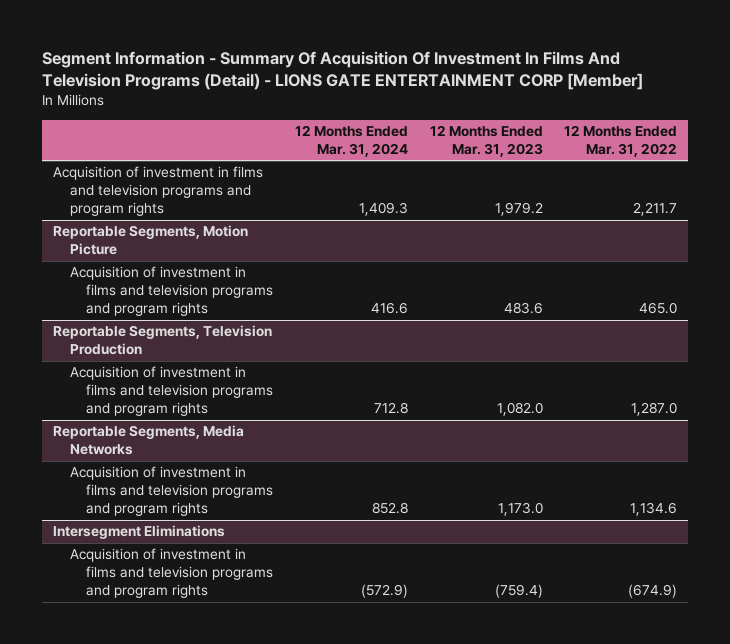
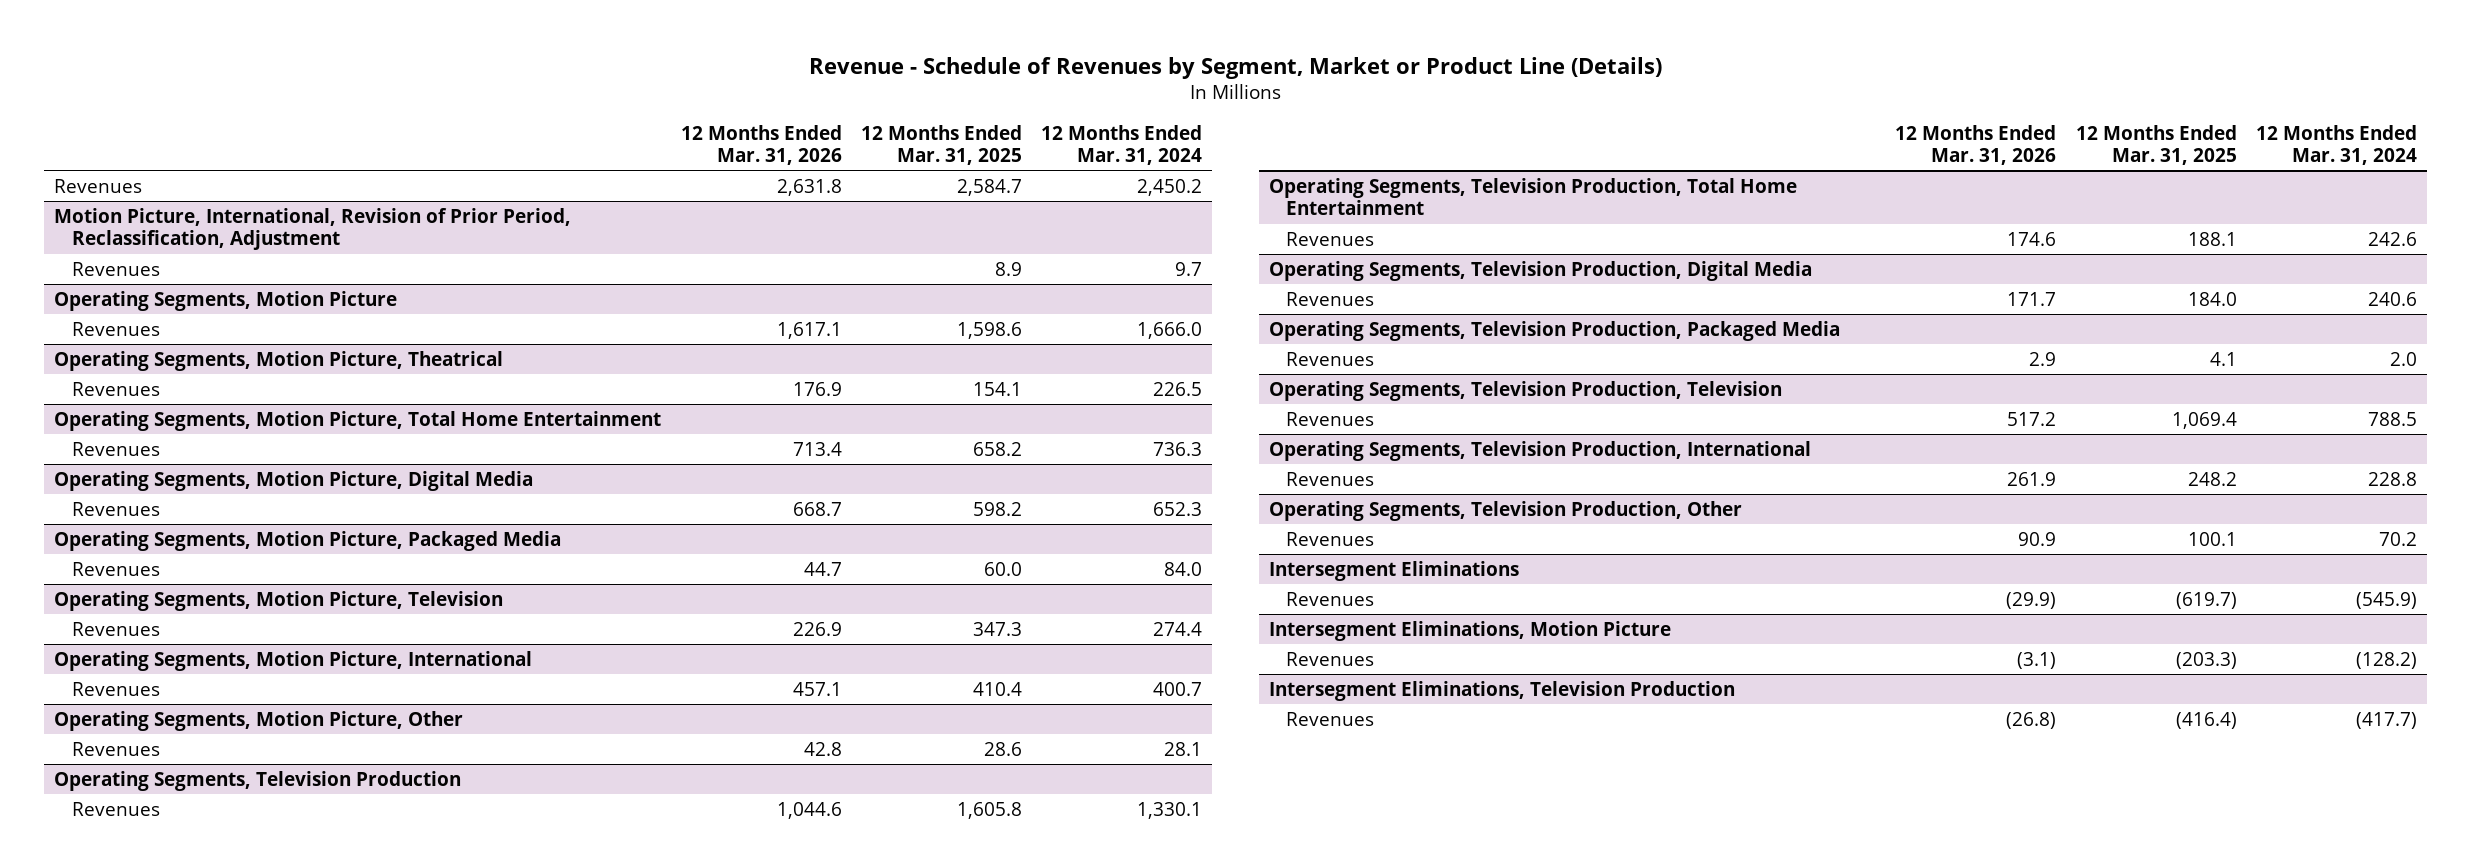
- Segment Information - Summary Of Acquisition Of Investment In Films And Television Programs (Detail) - LIONS GATE ENTERTAINMENT CORP [Member]
+ Revenue - Schedule of Revenues by Segment, Market or Product Line (Details)
- | 12 Months Ended Mar. 31, 2024 | 12 Months Ended Mar. 31, 2023 | 12 Months Ended Mar. 31, 2022
+ | 12 Months Ended Mar. 31, 2026 | 12 Months Ended Mar. 31, 2025 | 12 Months Ended Mar. 31, 2024
- Acquisition of investment in films and television programs and program rights | 1,409.3 | 1,979.2 | 2,211.7
- Reportable Segments, Motion Picture
- Acquisition of investment in films and television programs and program rights | 416.6 | 483.6 | 465.0
- Reportable Segments, Television Production
- Acquisition of investment in films and television programs and program rights | 712.8 | 1,082.0 | 1,287.0
- Reportable Segments, Media Networks
- Acquisition of investment in films and television programs and program rights | 852.8 | 1,173.0 | 1,134.6
+ Revenues | 2,631.8 | 2,584.7 | 2,450.2
+ Motion Picture, International, Revision of Prior Period, Reclassification, Adjustment
+ Revenues | | 8.9 | 9.7
+ Operating Segments, Motion Picture
+ Revenues | 1,617.1 | 1,598.6 | 1,666.0
+ Operating Segments, Motion Picture, Theatrical
+ Revenues | 176.9 | 154.1 | 226.5
+ Operating Segments, Motion Picture, Total Home Entertainment
+ Revenues | 713.4 | 658.2 | 736.3
+ Operating Segments, Motion Picture, Digital Media
+ Revenues | 668.7 | 598.2 | 652.3
+ Operating Segments, Motion Picture, Packaged Media
+ Revenues | 44.7 | 60.0 | 84.0
+ Operating Segments, Motion Picture, Television
+ Revenues | 226.9 | 347.3 | 274.4
+ Operating Segments, Motion Picture, International
+ Revenues | 457.1 | 410.4 | 400.7
+ Operating Segments, Motion Picture, Other
+ Revenues | 42.8 | 28.6 | 28.1
+ Operating Segments, Television Production
+ Revenues | 1,044.6 | 1,605.8 | 1,330.1
+ Operating Segments, Television Production, Total Home Entertainment
+ Revenues | 174.6 | 188.1 | 242.6
+ Operating Segments, Television Production, Digital Media
+ Revenues | 171.7 | 184.0 | 240.6
+ Operating Segments, Television Production, Packaged Media
+ Revenues | 2.9 | 4.1 | 2.0
+ Operating Segments, Television Production, Television
+ Revenues | 517.2 | 1,069.4 | 788.5
+ Operating Segments, Television Production, International
+ Revenues | 261.9 | 248.2 | 228.8
+ Operating Segments, Television Production, Other
+ Revenues | 90.9 | 100.1 | 70.2
@ Intersegment Eliminations
- Acquisition of investment in films and television programs and program rights | (572.9) | (759.4) | (674.9)
+ Revenues | (29.9) | (619.7) | (545.9)
+ Intersegment Eliminations, Motion Picture
+ Revenues | (3.1) | (203.3) | (128.2)
+ Intersegment Eliminations, Television Production
+ Revenues | (26.8) | (416.4) | (417.7)

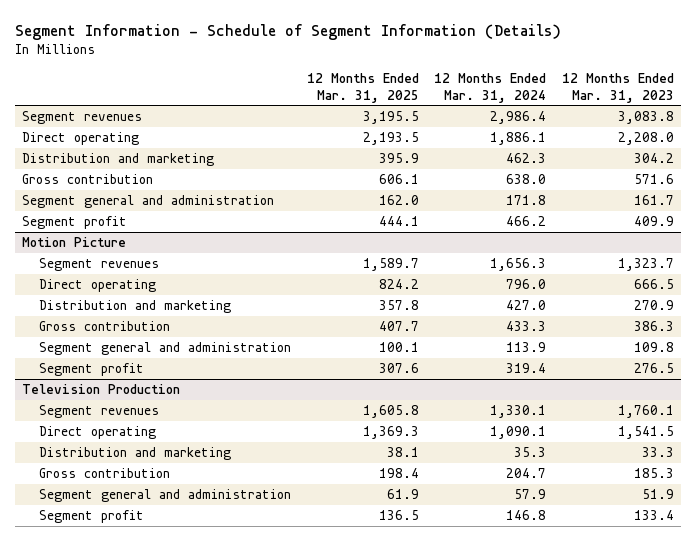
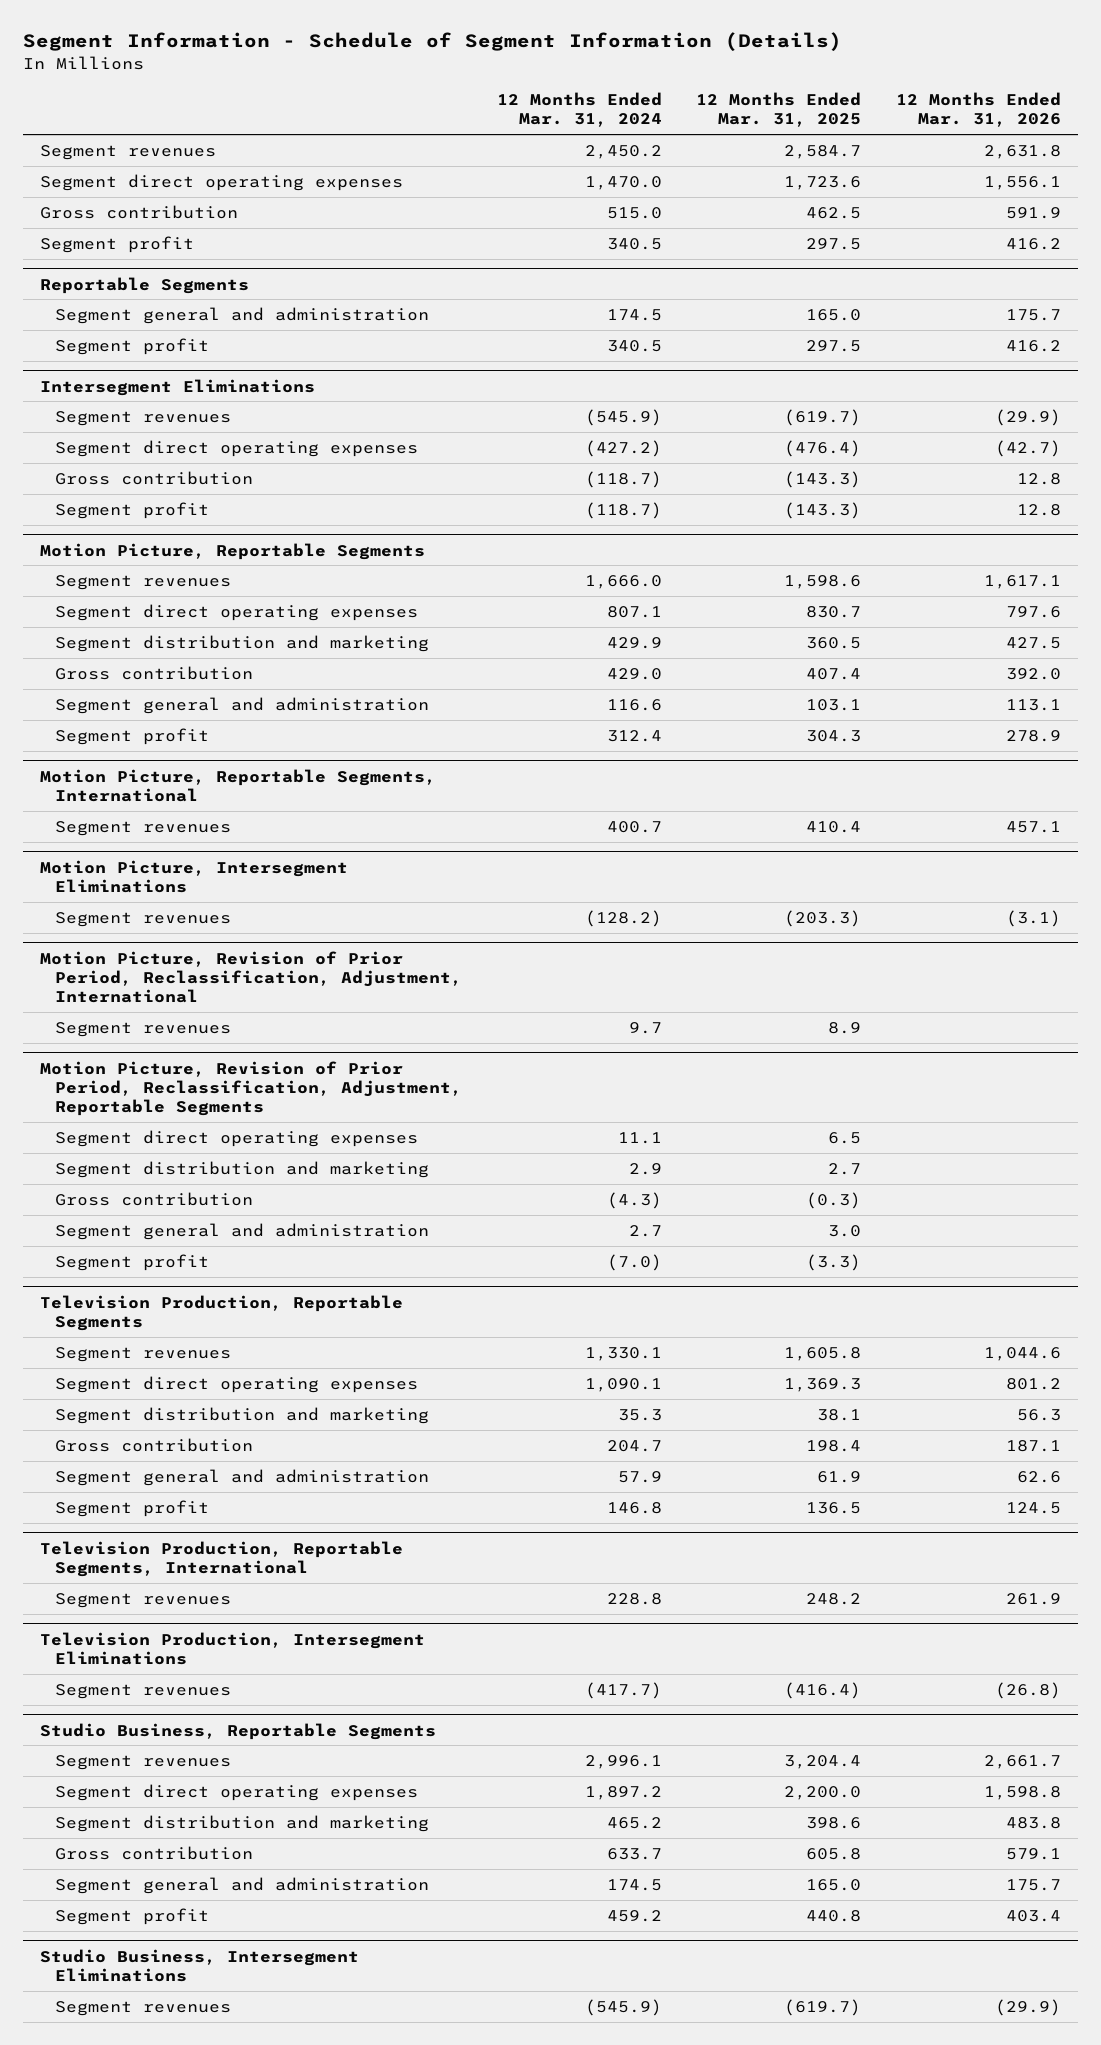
- | 12 Months Ended Mar. 31, 2025 | 12 Months Ended Mar. 31, 2024 | 12 Months Ended Mar. 31, 2023
+ | 12 Months Ended Mar. 31, 2024 | 12 Months Ended Mar. 31, 2025 | 12 Months Ended Mar. 31, 2026
- Segment revenues | 3,195.5 | 2,986.4 | 3,083.8
- Direct operating | 2,193.5 | 1,886.1 | 2,208.0
- Distribution and marketing | 395.9 | 462.3 | 304.2
- Gross contribution | 606.1 | 638.0 | 571.6
- Segment general and administration | 162.0 | 171.8 | 161.7
- Segment profit | 444.1 | 466.2 | 409.9
- Motion Picture
- Segment revenues | 1,589.7 | 1,656.3 | 1,323.7
- Direct operating | 824.2 | 796.0 | 666.5
- Distribution and marketing | 357.8 | 427.0 | 270.9
- Gross contribution | 407.7 | 433.3 | 386.3
- Segment general and administration | 100.1 | 113.9 | 109.8
- Segment profit | 307.6 | 319.4 | 276.5
- Television Production
+ Segment revenues | 2,450.2 | 2,584.7 | 2,631.8
+ Segment direct operating expenses | 1,470.0 | 1,723.6 | 1,556.1
+ Gross contribution | 515.0 | 462.5 | 591.9
+ Segment profit | 340.5 | 297.5 | 416.2
+ Reportable Segments
+ Segment general and administration | 174.5 | 165.0 | 175.7
+ Segment profit | 340.5 | 297.5 | 416.2
+ Intersegment Eliminations
+ Segment revenues | (545.9) | (619.7) | (29.9)
+ Segment direct operating expenses | (427.2) | (476.4) | (42.7)
+ Gross contribution | (118.7) | (143.3) | 12.8
+ Segment profit | (118.7) | (143.3) | 12.8
+ Motion Picture, Reportable Segments
+ Segment revenues | 1,666.0 | 1,598.6 | 1,617.1
+ Segment direct operating expenses | 807.1 | 830.7 | 797.6
+ Segment distribution and marketing | 429.9 | 360.5 | 427.5
+ Gross contribution | 429.0 | 407.4 | 392.0
+ Segment general and administration | 116.6 | 103.1 | 113.1
+ Segment profit | 312.4 | 304.3 | 278.9
+ Motion Picture, Reportable Segments, International
+ Segment revenues | 400.7 | 410.4 | 457.1
+ Motion Picture, Intersegment Eliminations
+ Segment revenues | (128.2) | (203.3) | (3.1)
+ Motion Picture, Revision of Prior Period, Reclassification, Adjustment, International
+ Segment revenues | 9.7 | 8.9 |
+ Motion Picture, Revision of Prior Period, Reclassification, Adjustment, Reportable Segments
+ Segment direct operating expenses | 11.1 | 6.5 |
+ Segment distribution and marketing | 2.9 | 2.7 |
+ Gross contribution | (4.3) | (0.3) |
+ Segment general and administration | 2.7 | 3.0 |
+ Segment profit | (7.0) | (3.3) |
+ Television Production, Reportable Segments
- Direct operating | 1,369.3 | 1,090.1 | 1,541.5
- Distribution and marketing | 38.1 | 35.3 | 33.3
+ Segment direct operating expenses | 1,090.1 | 1,369.3 | 801.2
+ Segment distribution and marketing | 35.3 | 38.1 | 56.3
+ Television Production, Reportable Segments, International
+ Segment revenues | 228.8 | 248.2 | 261.9
+ Television Production, Intersegment Eliminations
+ Segment revenues | (417.7) | (416.4) | (26.8)
+ Studio Business, Reportable Segments
+ Segment revenues | 2,996.1 | 3,204.4 | 2,661.7
+ Segment direct operating expenses | 1,897.2 | 2,200.0 | 1,598.8
+ Segment distribution and marketing | 465.2 | 398.6 | 483.8
+ Gross contribution | 633.7 | 605.8 | 579.1
+ Segment general and administration | 174.5 | 165.0 | 175.7
+ Segment profit | 459.2 | 440.8 | 403.4
+ Studio Business, Intersegment Eliminations
+ Segment revenues | (545.9) | (619.7) | (29.9)

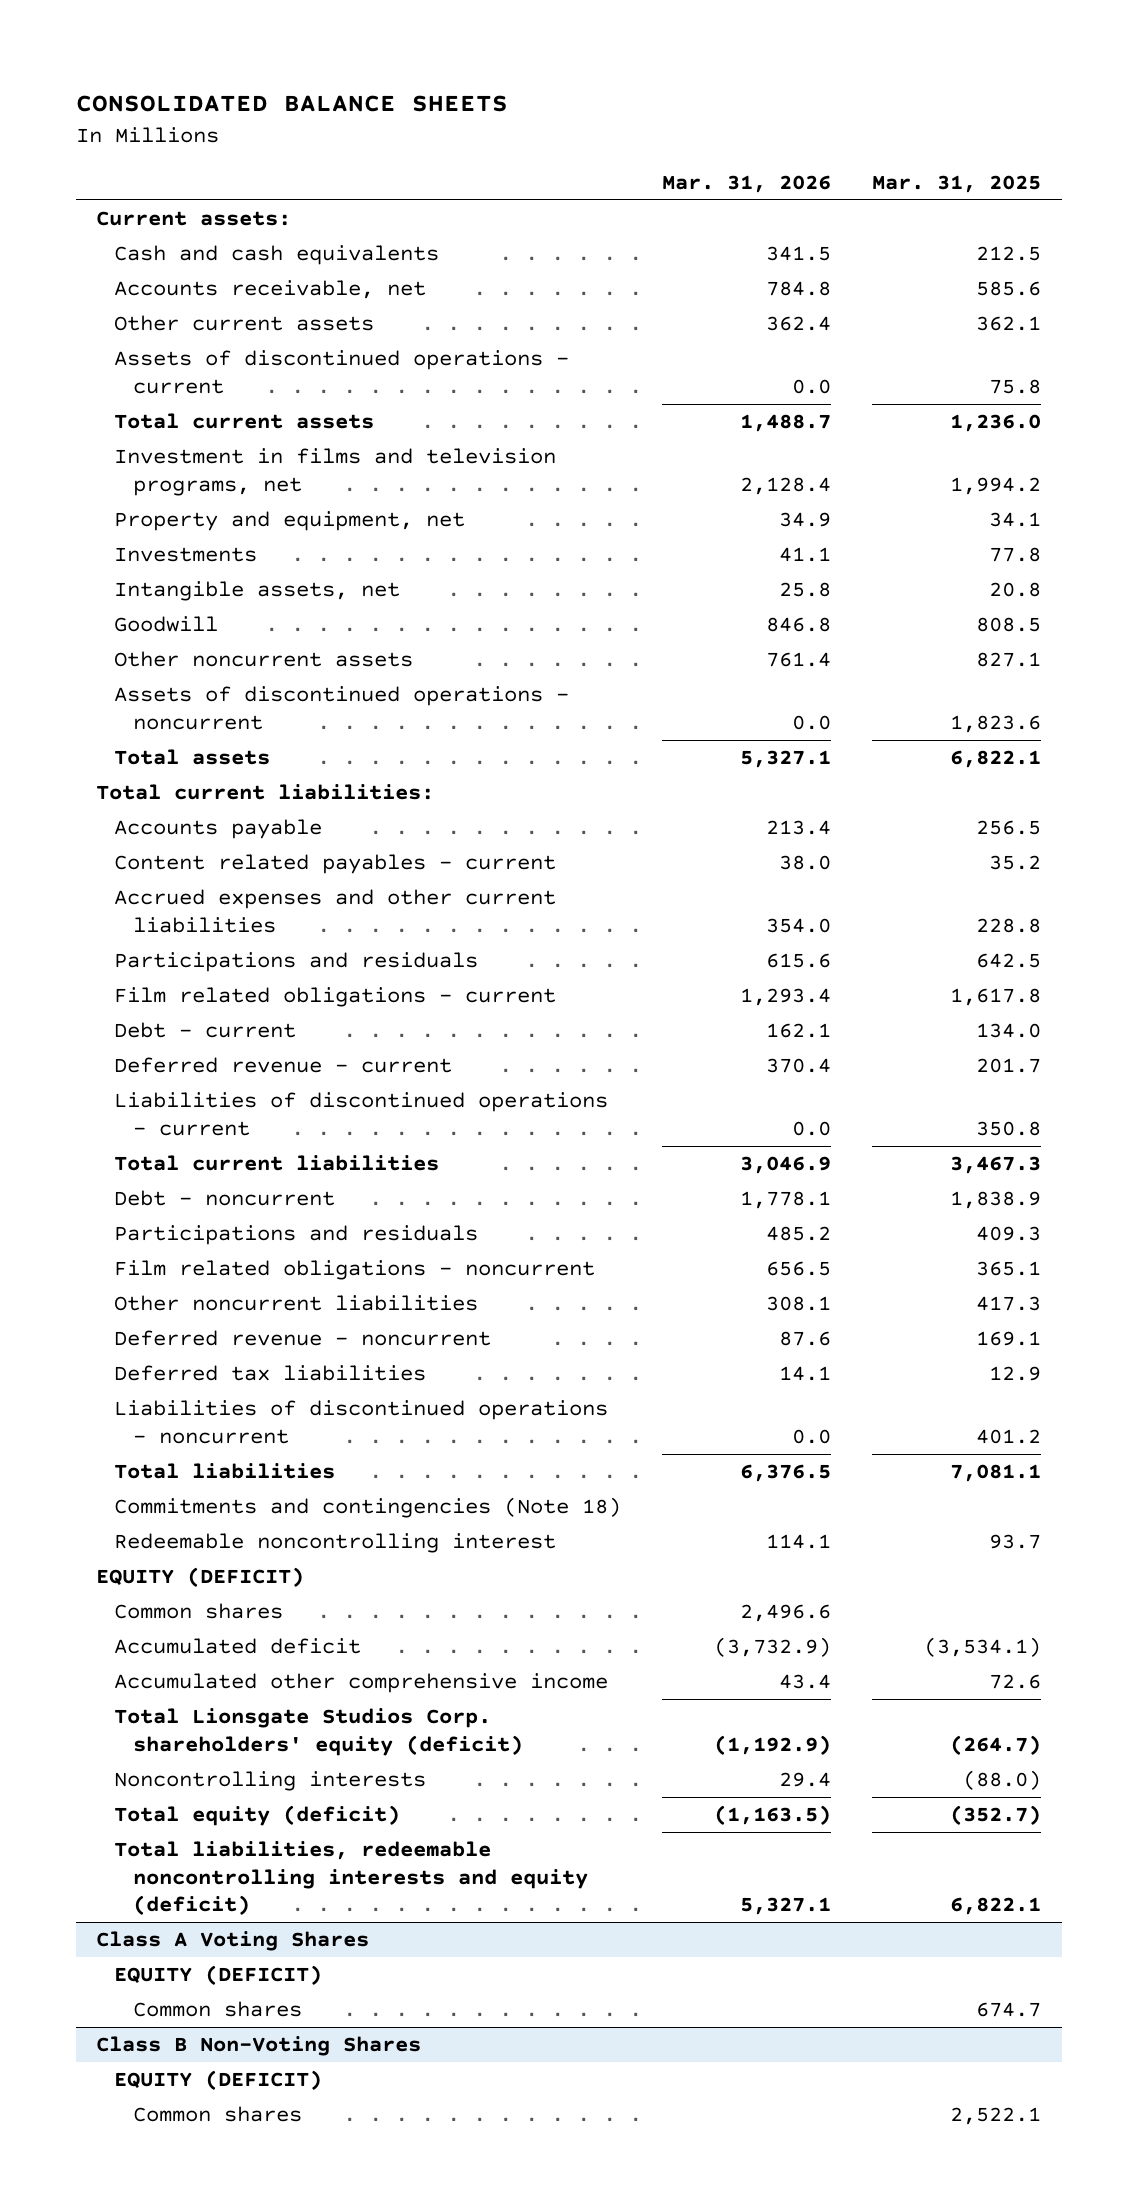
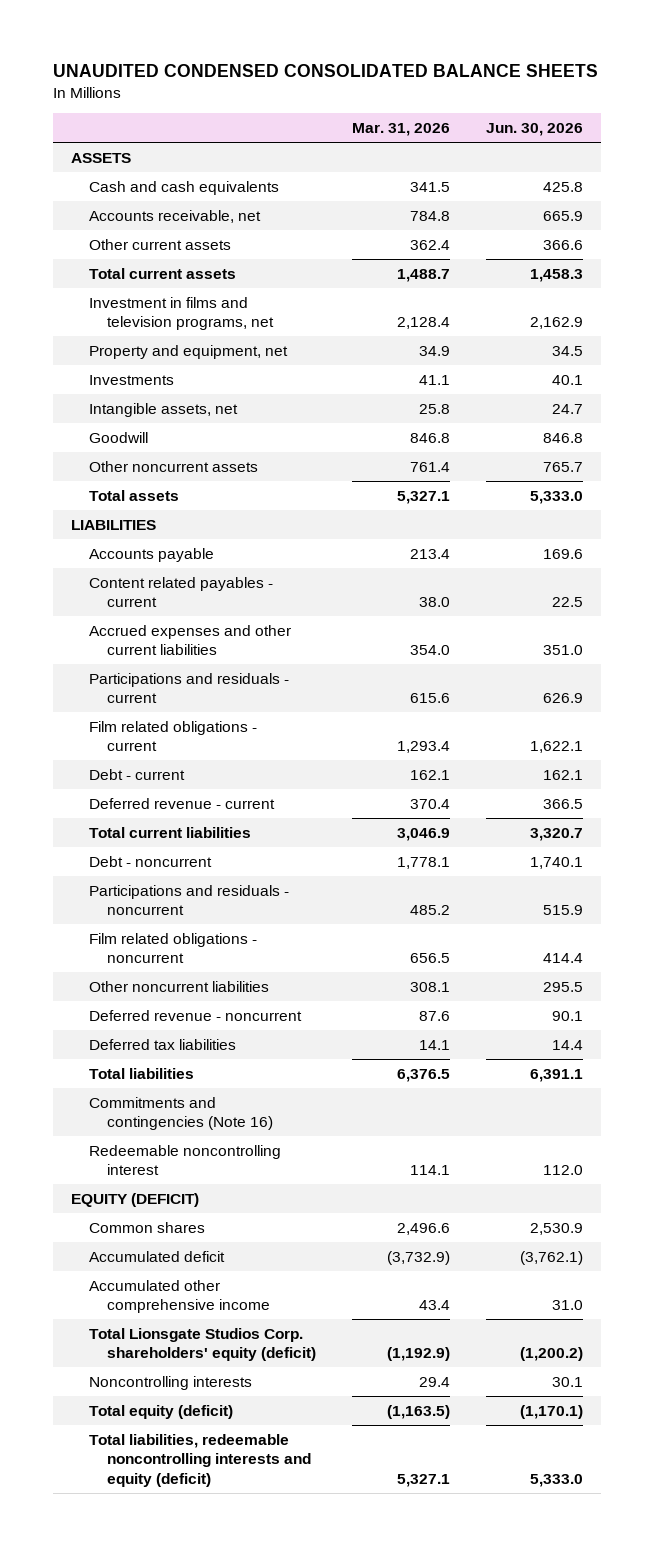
- CONSOLIDATED BALANCE SHEETS
+ UNAUDITED CONDENSED CONSOLIDATED BALANCE SHEETS
- | Mar. 31, 2026 | Mar. 31, 2025
+ | Mar. 31, 2026 | Jun. 30, 2026
- Current assets:
+ ASSETS
- Assets of discontinued operations - current | 0.0 | 75.8
- Assets of discontinued operations - noncurrent | 0.0 | 1,823.6
- Total current liabilities:
+ LIABILITIES
- Participations and residuals | 615.6 | 642.5
+ Participations and residuals - current | 615.6 | 626.9
- Liabilities of discontinued operations - current | 0.0 | 350.8
- Participations and residuals | 485.2 | 409.3
+ Participations and residuals - noncurrent | 485.2 | 515.9
- Liabilities of discontinued operations - noncurrent | 0.0 | 401.2
- Commitments and contingencies (Note 18)
+ Commitments and contingencies (Note 16)
- Class A Voting Shares
- EQUITY (DEFICIT)
- Common shares | | 674.7
- Class B Non-Voting Shares
- EQUITY (DEFICIT)
- Common shares | | 2,522.1

